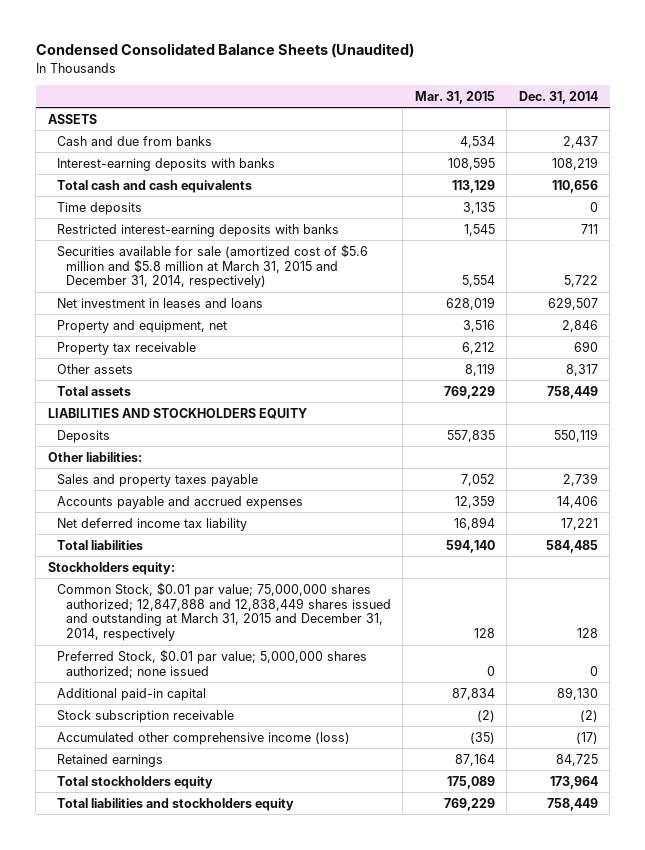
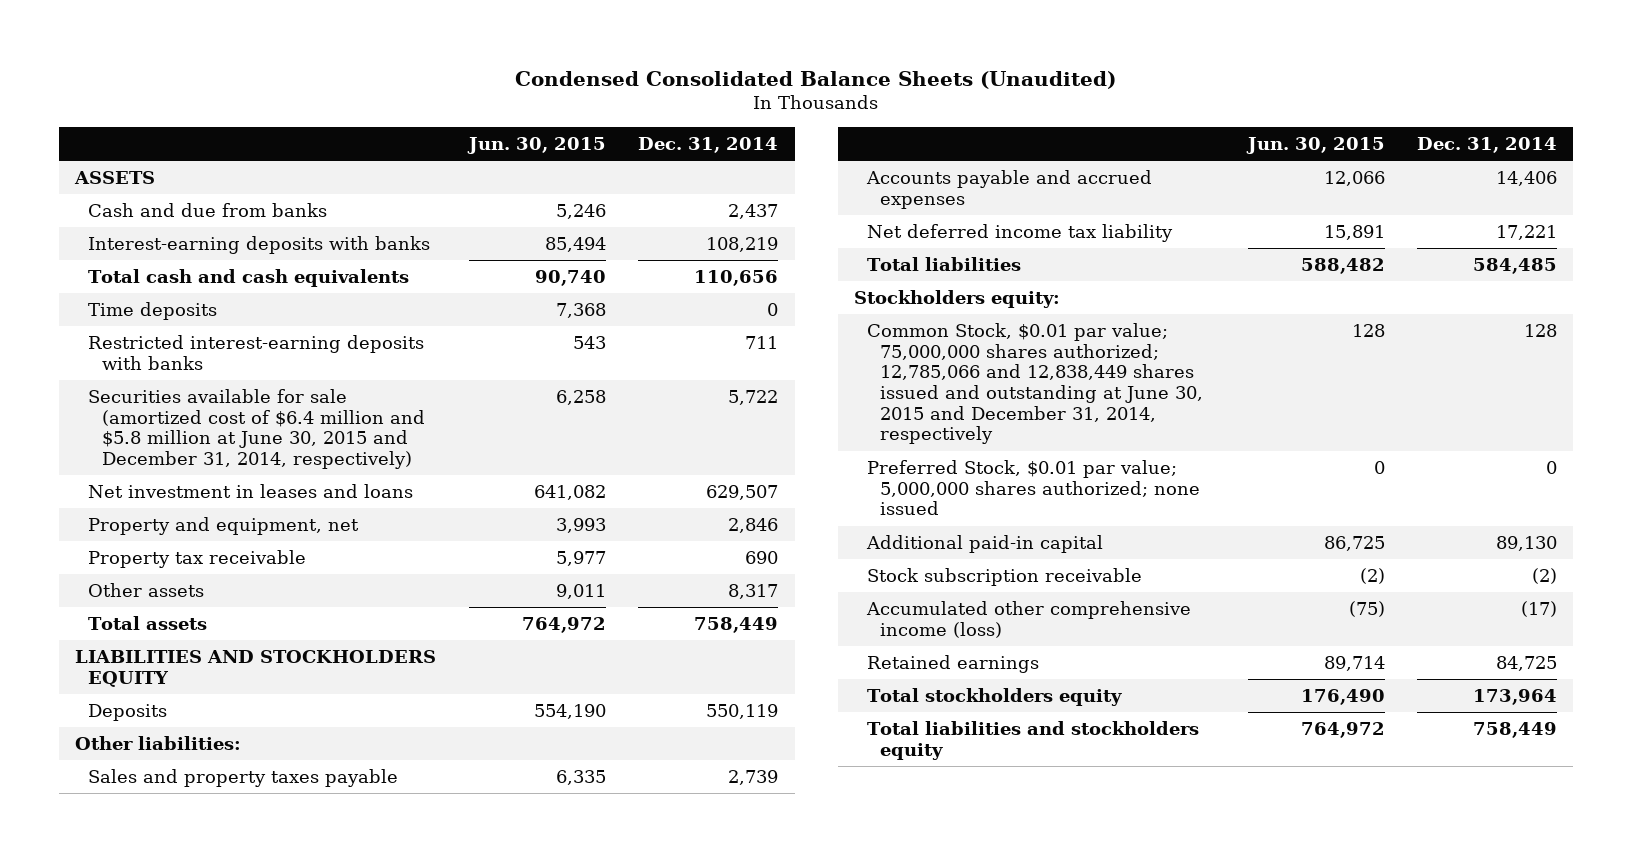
- | Mar. 31, 2015 | Dec. 31, 2014
+ | Jun. 30, 2015 | Dec. 31, 2014
- Securities available for sale (amortized cost of $5.6 million and $5.8 million at March 31, 2015 and December 31, 2014, respectively) | 5,554 | 5,722
+ Securities available for sale (amortized cost of $6.4 million and $5.8 million at June 30, 2015 and December 31, 2014, respectively) | 6,258 | 5,722
- Common Stock, $0.01 par value; 75,000,000 shares authorized; 12,847,888 and 12,838,449 shares issued and outstanding at March 31, 2015 and December 31, 2014, respectively | 128 | 128
+ Common Stock, $0.01 par value; 75,000,000 shares authorized; 12,785,066 and 12,838,449 shares issued and outstanding at June 30, 2015 and December 31, 2014, respectively | 128 | 128

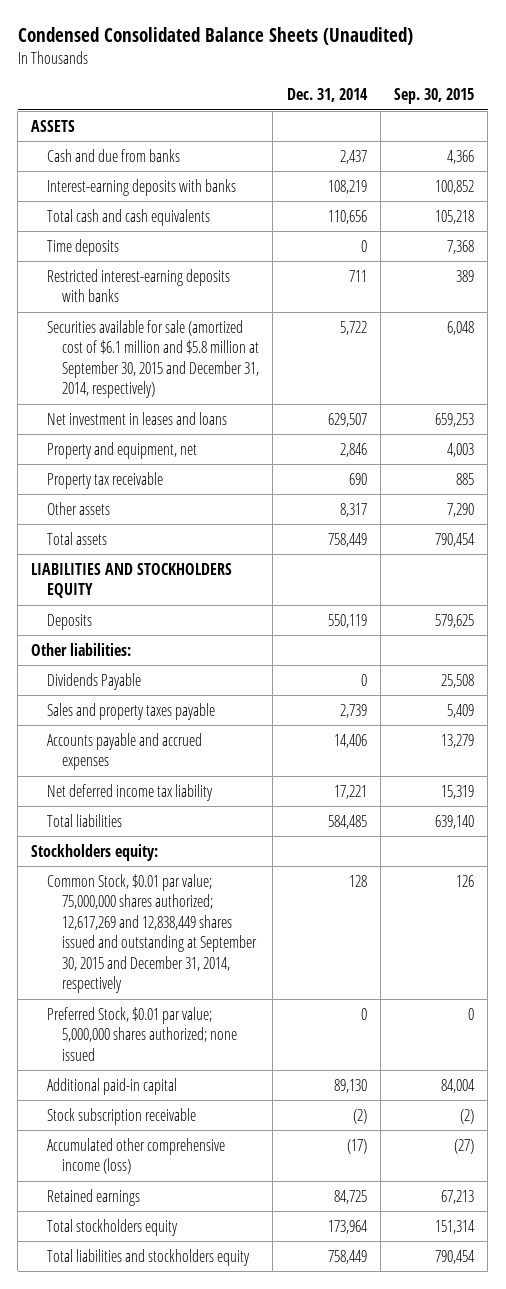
- | Jun. 30, 2015 | Dec. 31, 2014
+ | Dec. 31, 2014 | Sep. 30, 2015
- Securities available for sale (amortized cost of $6.4 million and $5.8 million at June 30, 2015 and December 31, 2014, respectively) | 6,258 | 5,722
+ Securities available for sale (amortized cost of $6.1 million and $5.8 million at September 30, 2015 and December 31, 2014, respectively) | 5,722 | 6,048
+ Dividends Payable | 0 | 25,508
- Common Stock, $0.01 par value; 75,000,000 shares authorized; 12,785,066 and 12,838,449 shares issued and outstanding at June 30, 2015 and December 31, 2014, respectively | 128 | 128
+ Common Stock, $0.01 par value; 75,000,000 shares authorized; 12,617,269 and 12,838,449 shares issued and outstanding at September 30, 2015 and December 31, 2014, respectively | 128 | 126

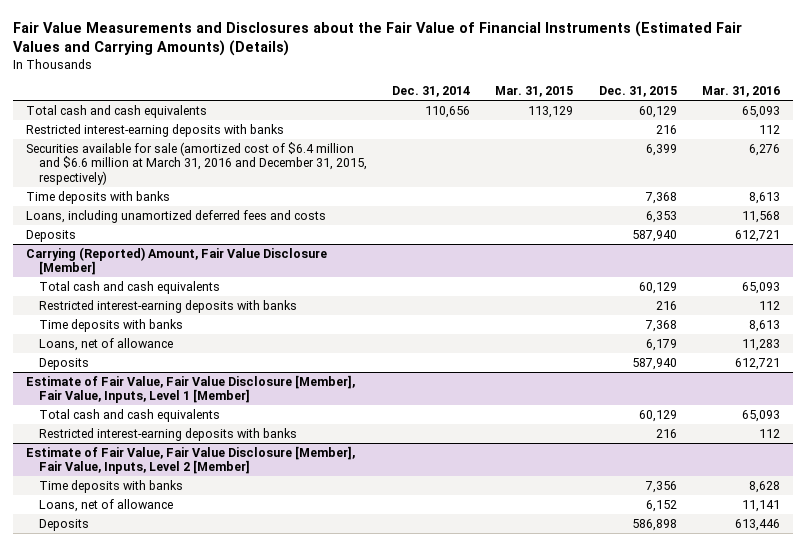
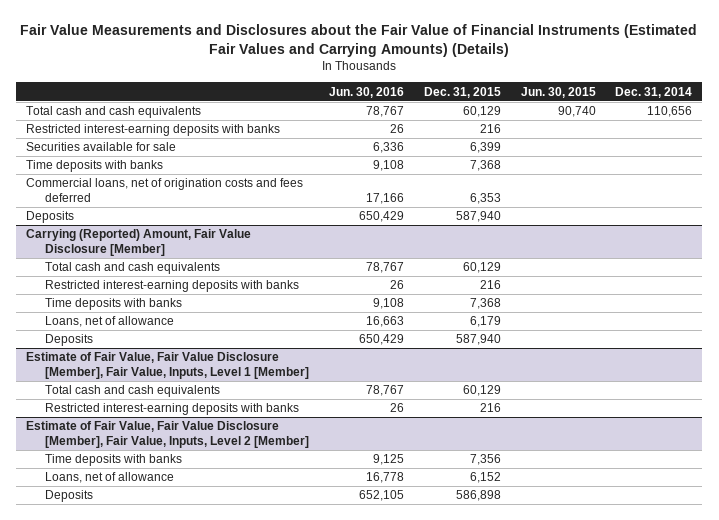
- | Dec. 31, 2014 | Mar. 31, 2015 | Dec. 31, 2015 | Mar. 31, 2016
+ | Jun. 30, 2016 | Dec. 31, 2015 | Jun. 30, 2015 | Dec. 31, 2014
- Securities available for sale (amortized cost of $6.4 million and $6.6 million at March 31, 2016 and December 31, 2015, respectively) | | | 6,399 | 6,276
+ Securities available for sale | 6,336 | 6,399 | |
- Loans, including unamortized deferred fees and costs | | | 6,353 | 11,568
+ Commercial loans, net of origination costs and fees deferred | 17,166 | 6,353 | |

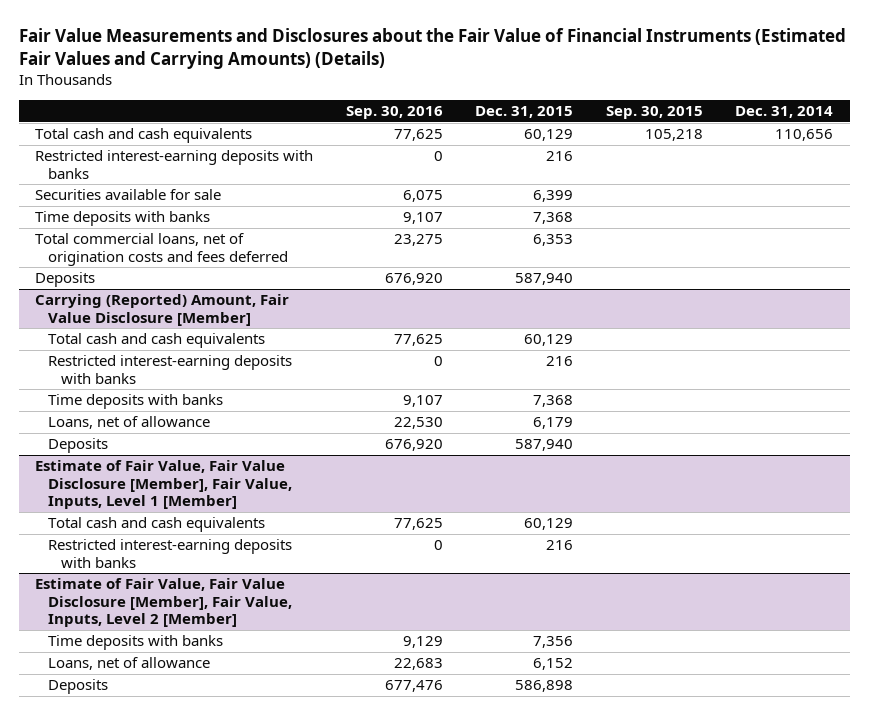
- | Jun. 30, 2016 | Dec. 31, 2015 | Jun. 30, 2015 | Dec. 31, 2014
+ | Sep. 30, 2016 | Dec. 31, 2015 | Sep. 30, 2015 | Dec. 31, 2014
- Commercial loans, net of origination costs and fees deferred | 17,166 | 6,353 | |
+ Total commercial loans, net of origination costs and fees deferred | 23,275 | 6,353 | |

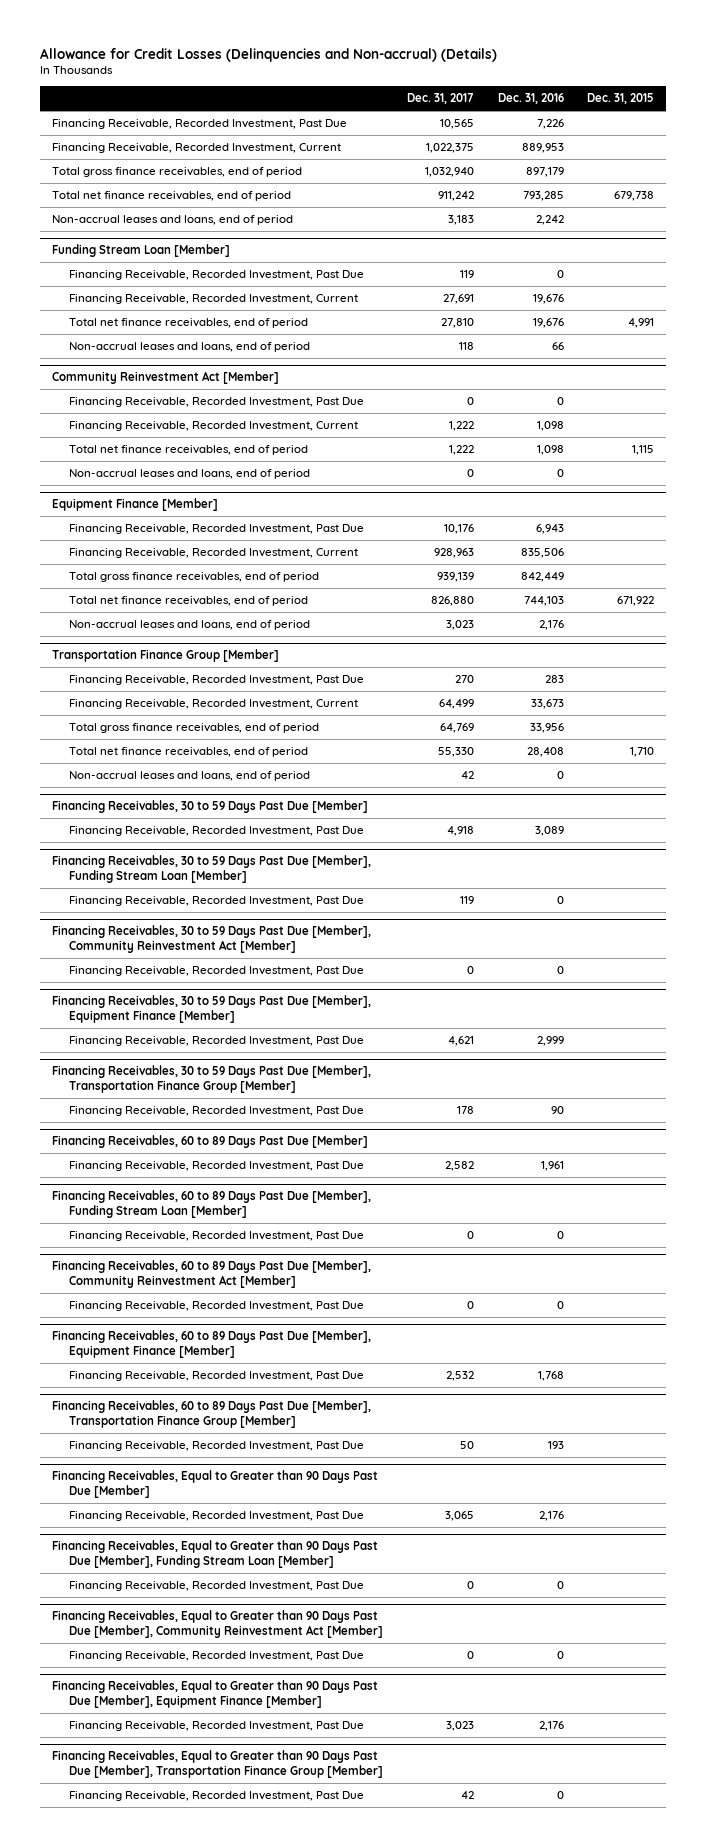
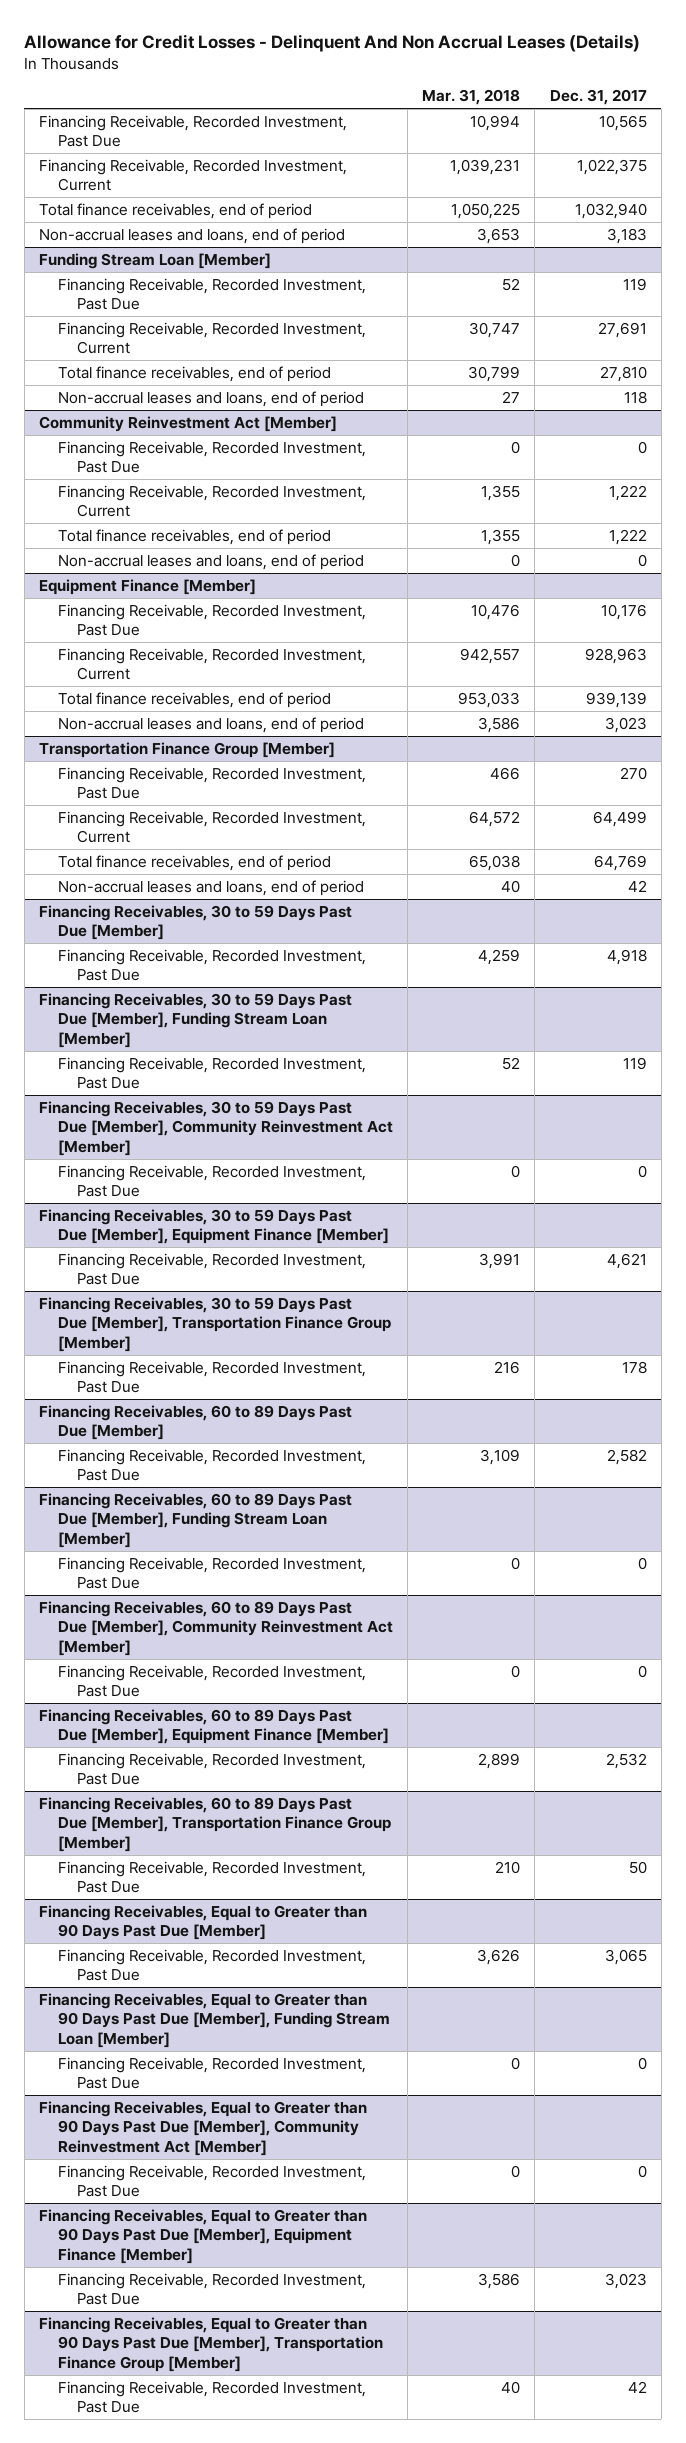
- Allowance for Credit Losses (Delinquencies and Non-accrual) (Details)
+ Allowance for Credit Losses - Delinquent And Non Accrual Leases (Details)
- | Dec. 31, 2017 | Dec. 31, 2016 | Dec. 31, 2015
+ | Mar. 31, 2018 | Dec. 31, 2017
- Total gross finance receivables, end of period | 1,032,940 | 897,179 |
- Total net finance receivables, end of period | 911,242 | 793,285 | 679,738
+ Total finance receivables, end of period | 1,050,225 | 1,032,940
@ Funding Stream Loan [Member]
- Total net finance receivables, end of period | 27,810 | 19,676 | 4,991
+ Total finance receivables, end of period | 30,799 | 27,810
@ Community Reinvestment Act [Member]
- Total net finance receivables, end of period | 1,222 | 1,098 | 1,115
+ Total finance receivables, end of period | 1,355 | 1,222
@ Equipment Finance [Member]
- Total gross finance receivables, end of period | 939,139 | 842,449 |
- Total net finance receivables, end of period | 826,880 | 744,103 | 671,922
+ Total finance receivables, end of period | 953,033 | 939,139
@ Transportation Finance Group [Member]
- Total gross finance receivables, end of period | 64,769 | 33,956 |
- Total net finance receivables, end of period | 55,330 | 28,408 | 1,710
+ Total finance receivables, end of period | 65,038 | 64,769

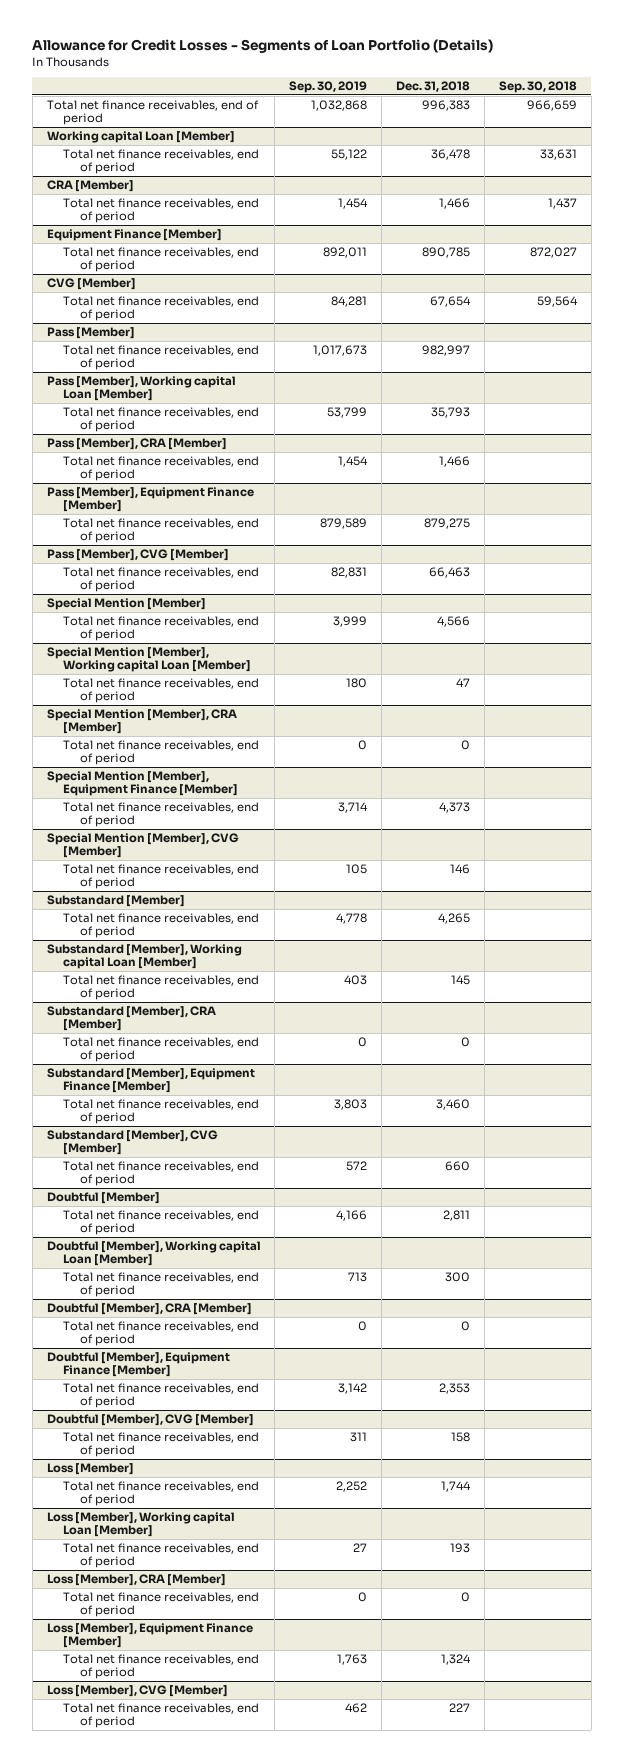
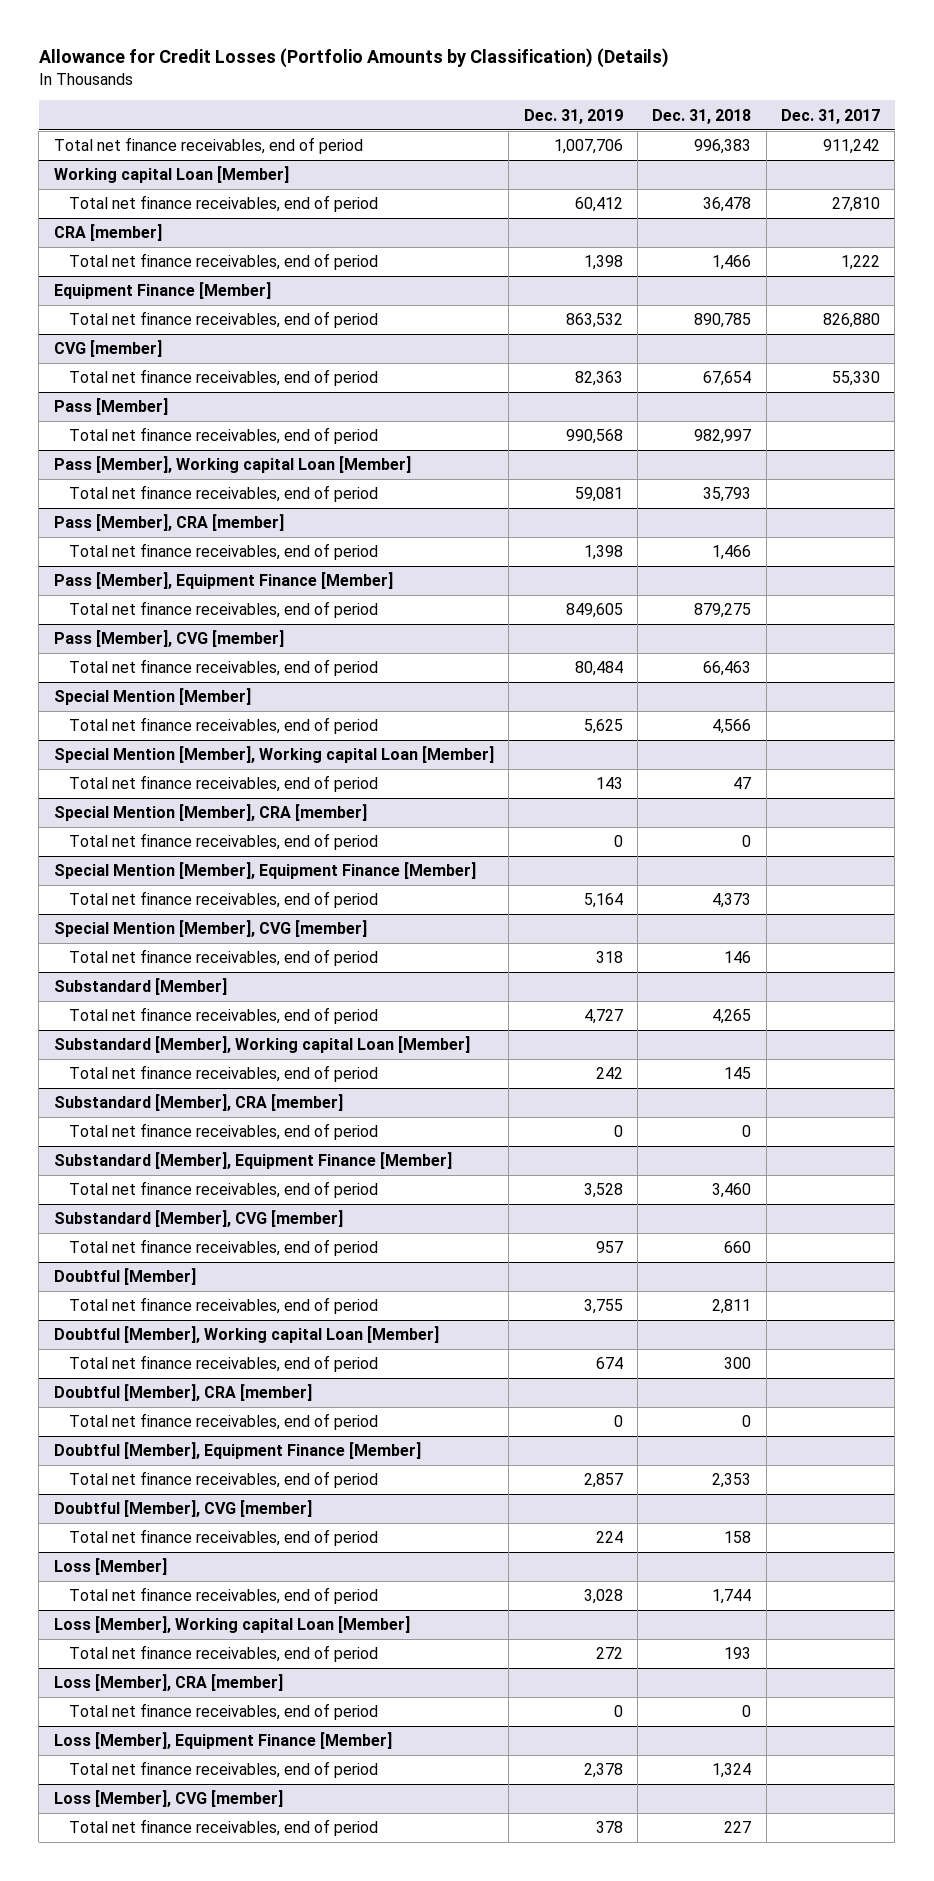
- Allowance for Credit Losses - Segments of Loan Portfolio (Details)
+ Allowance for Credit Losses (Portfolio Amounts by Classification) (Details)
- | Sep. 30, 2019 | Dec. 31, 2018 | Sep. 30, 2018
+ | Dec. 31, 2019 | Dec. 31, 2018 | Dec. 31, 2017
- CRA [Member]
+ CRA [member]
- CVG [Member]
+ CVG [member]
- Pass [Member], CRA [Member]
+ Pass [Member], CRA [member]
- Pass [Member], CVG [Member]
+ Pass [Member], CVG [member]
- Special Mention [Member], CRA [Member]
+ Special Mention [Member], CRA [member]
- Special Mention [Member], CVG [Member]
+ Special Mention [Member], CVG [member]
- Substandard [Member], CRA [Member]
+ Substandard [Member], CRA [member]
- Substandard [Member], CVG [Member]
+ Substandard [Member], CVG [member]
- Doubtful [Member], CRA [Member]
+ Doubtful [Member], CRA [member]
- Doubtful [Member], CVG [Member]
+ Doubtful [Member], CVG [member]
- Loss [Member], CRA [Member]
+ Loss [Member], CRA [member]
- Loss [Member], CVG [Member]
+ Loss [Member], CVG [member]

